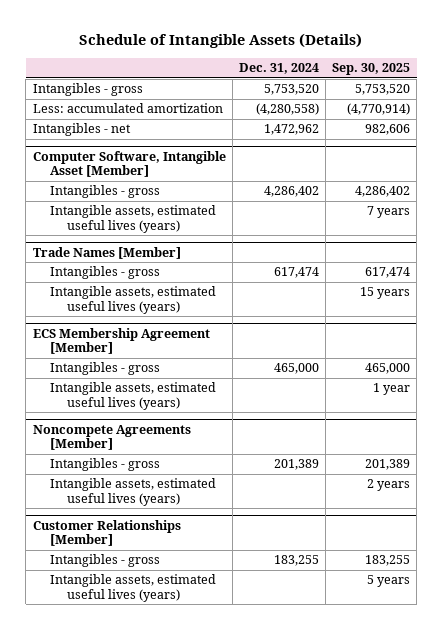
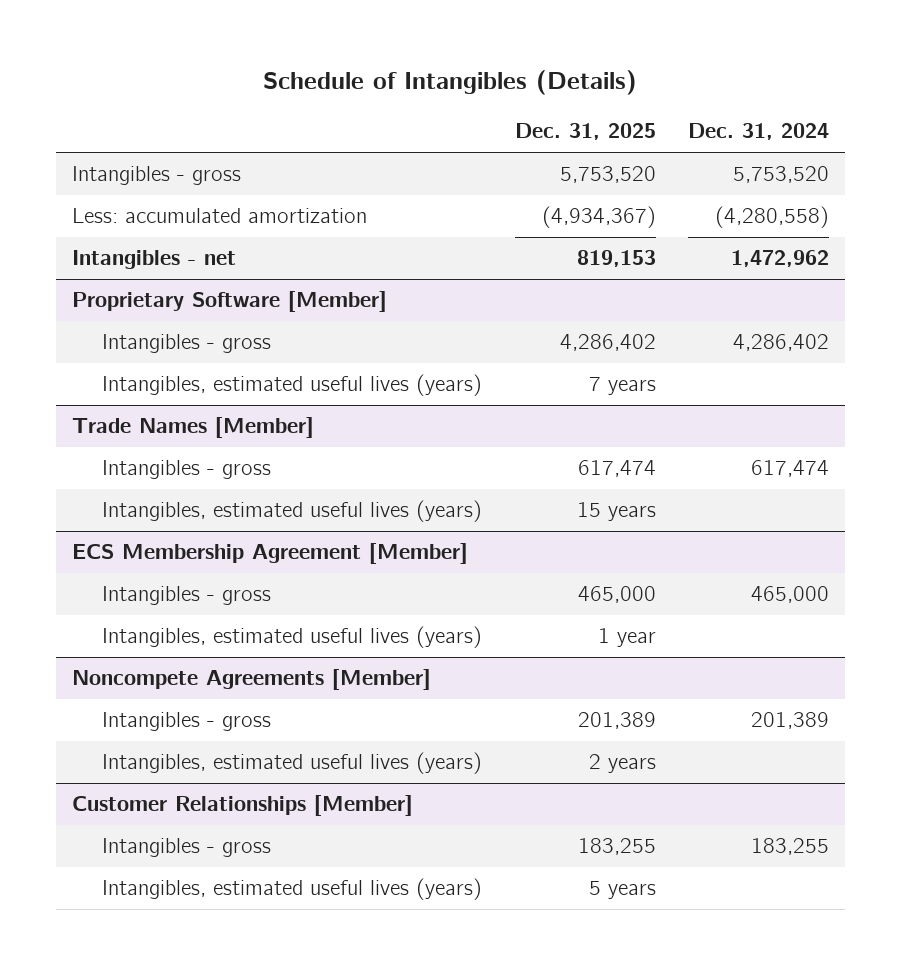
- Schedule of Intangible Assets (Details)
+ Schedule of Intangibles (Details)
- | Dec. 31, 2024 | Sep. 30, 2025
+ | Dec. 31, 2025 | Dec. 31, 2024
- Computer Software, Intangible Asset [Member]
+ Proprietary Software [Member]
- Intangible assets, estimated useful lives (years) | | 7 years
+ Intangibles, estimated useful lives (years) | 7 years |
@ Trade Names [Member]
- Intangible assets, estimated useful lives (years) | | 15 years
+ Intangibles, estimated useful lives (years) | 15 years |
@ ECS Membership Agreement [Member]
- Intangible assets, estimated useful lives (years) | | 1 year
+ Intangibles, estimated useful lives (years) | 1 year |
@ Noncompete Agreements [Member]
- Intangible assets, estimated useful lives (years) | | 2 years
+ Intangibles, estimated useful lives (years) | 2 years |
@ Customer Relationships [Member]
- Intangible assets, estimated useful lives (years) | | 5 years
+ Intangibles, estimated useful lives (years) | 5 years |

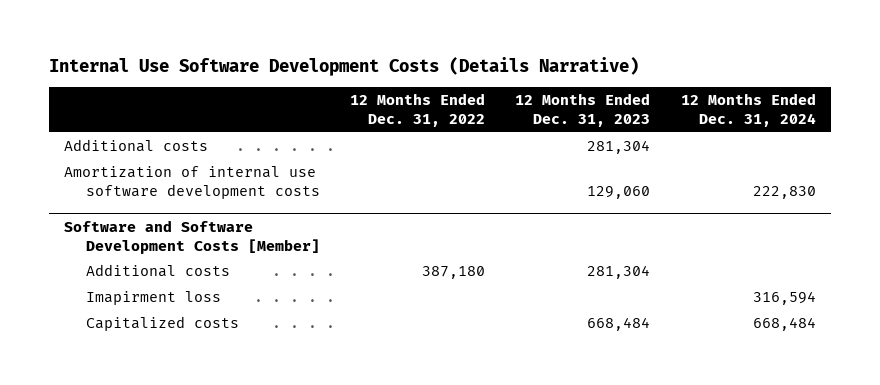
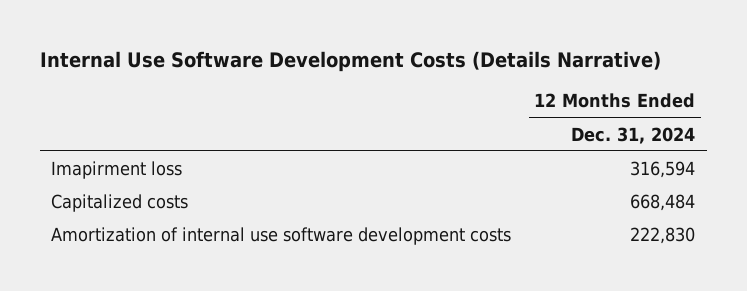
- | 12 Months Ended Dec. 31, 2022 | 12 Months Ended Dec. 31, 2023 | 12 Months Ended Dec. 31, 2024
+ | 12 Months Ended Dec. 31, 2024
- Additional costs | | 281,304 |
- Software and Software Development Costs [Member]
- Additional costs | 387,180 | 281,304 |
moved down: Amortization of internal use software development costs | 222,830

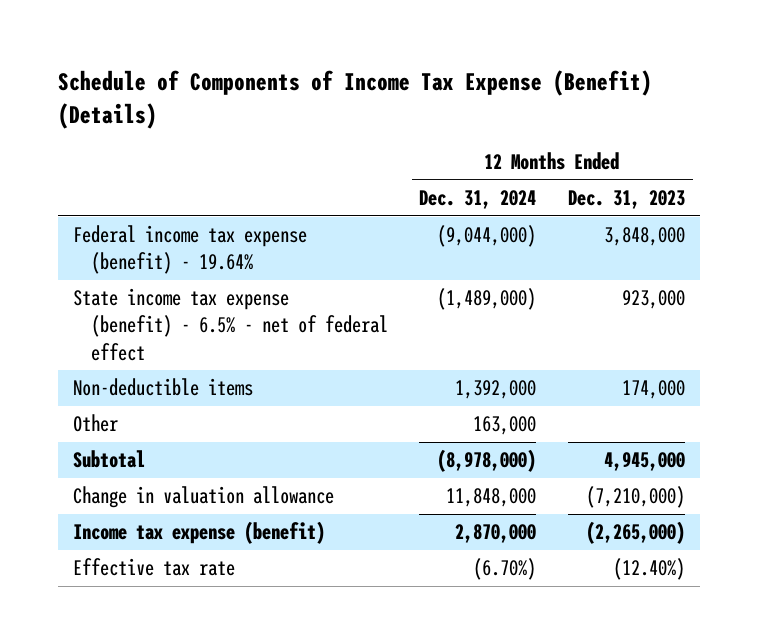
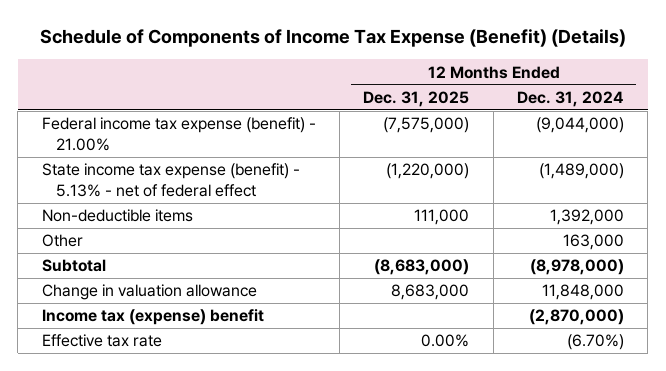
- | 12 Months Ended Dec. 31, 2024 | 12 Months Ended Dec. 31, 2023
+ | 12 Months Ended Dec. 31, 2025 | 12 Months Ended Dec. 31, 2024
- Federal income tax expense (benefit) - 19.64% | (9,044,000) | 3,848,000
- State income tax expense (benefit) - 6.5% - net of federal effect | (1,489,000) | 923,000
+ Federal income tax expense (benefit) - 21.00% | (7,575,000) | (9,044,000)
+ State income tax expense (benefit) - 5.13% - net of federal effect | (1,220,000) | (1,489,000)
- Income tax expense (benefit) | 2,870,000 | (2,265,000)
+ Income tax (expense) benefit | | (2,870,000)

